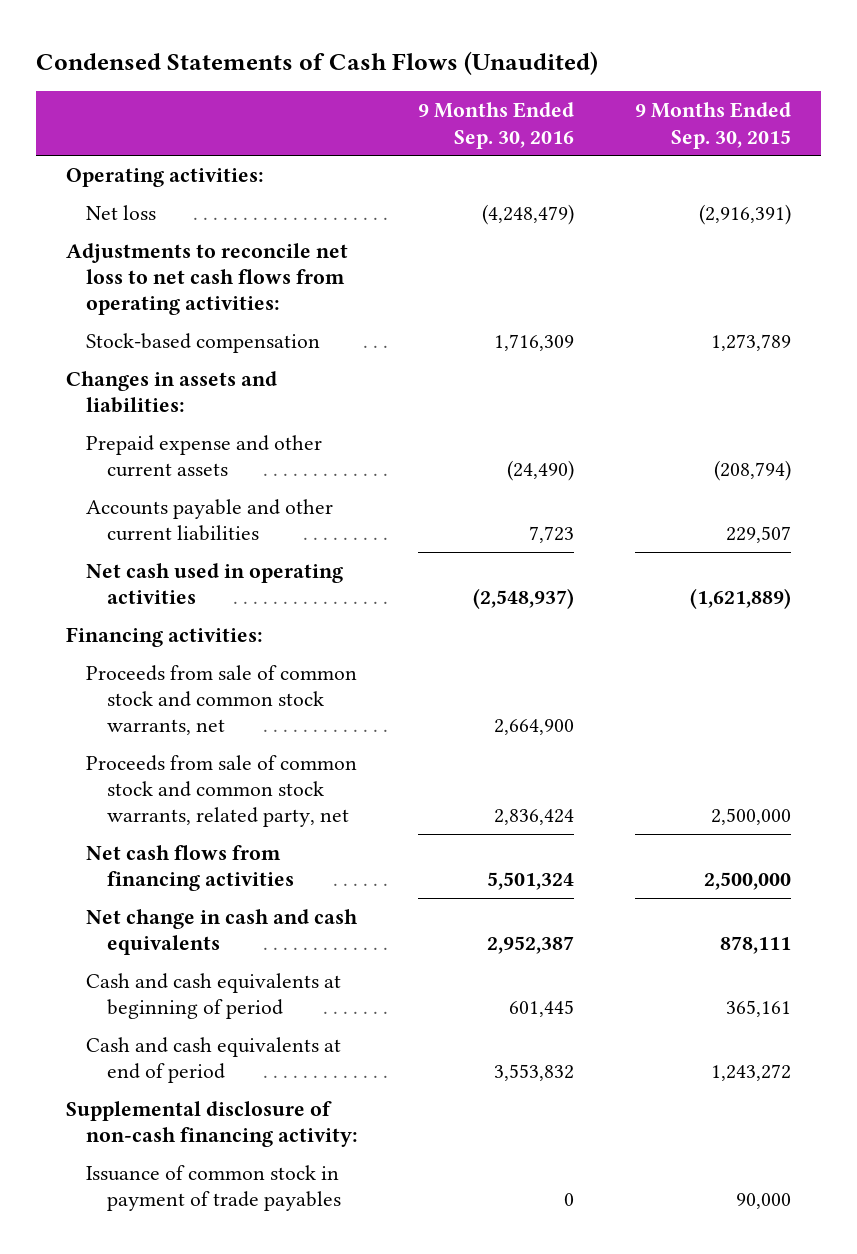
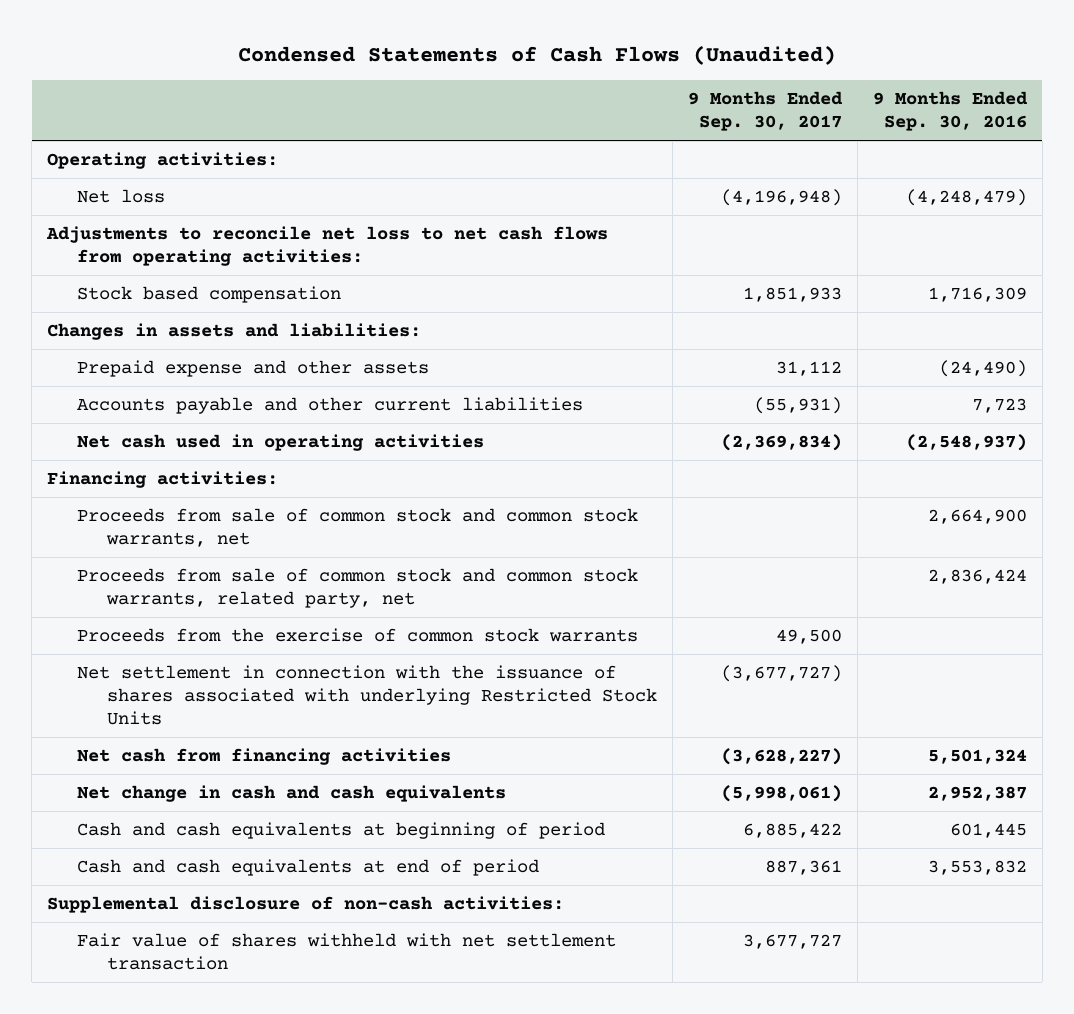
- | 9 Months Ended Sep. 30, 2016 | 9 Months Ended Sep. 30, 2015
+ | 9 Months Ended Sep. 30, 2017 | 9 Months Ended Sep. 30, 2016
- Stock-based compensation | 1,716,309 | 1,273,789
+ Stock based compensation | 1,851,933 | 1,716,309
- Prepaid expense and other current assets | (24,490) | (208,794)
+ Prepaid expense and other assets | 31,112 | (24,490)
- Net cash flows from financing activities | 5,501,324 | 2,500,000
+ Proceeds from the exercise of common stock warrants | 49,500 |
+ Net settlement in connection with the issuance of shares associated with underlying Restricted Stock Units | (3,677,727) |
+ Net cash from financing activities | (3,628,227) | 5,501,324
- Supplemental disclosure of non-cash financing activity:
- Issuance of common stock in payment of trade payables | 0 | 90,000
+ Supplemental disclosure of non-cash activities:
+ Fair value of shares withheld with net settlement transaction | 3,677,727 |

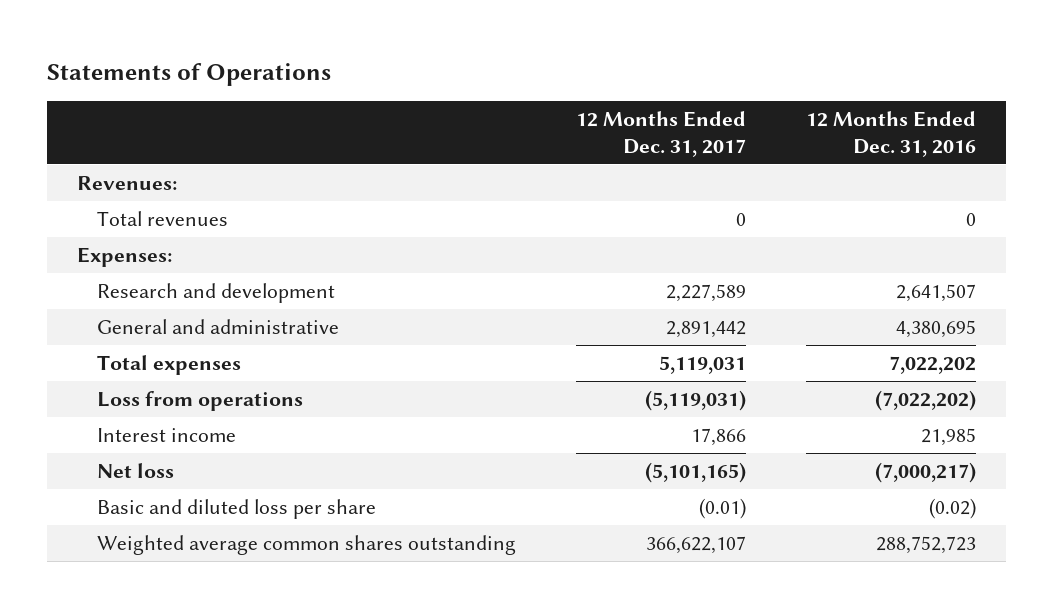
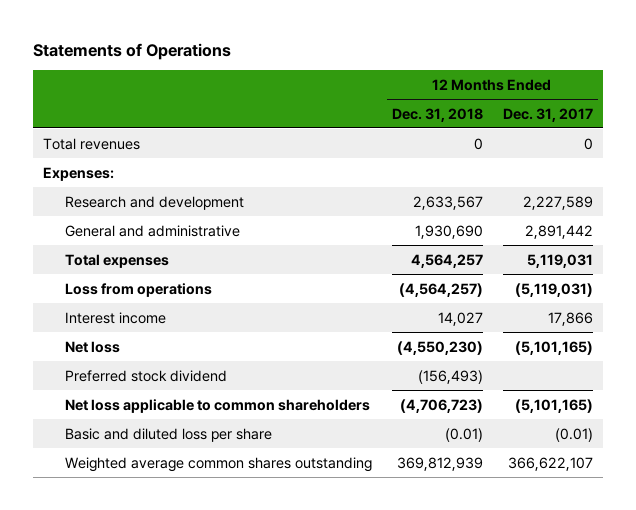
- | 12 Months Ended Dec. 31, 2017 | 12 Months Ended Dec. 31, 2016
+ | 12 Months Ended Dec. 31, 2018 | 12 Months Ended Dec. 31, 2017
- Revenues:
+ Preferred stock dividend | (156,493) |
+ Net loss applicable to common shareholders | (4,706,723) | (5,101,165)

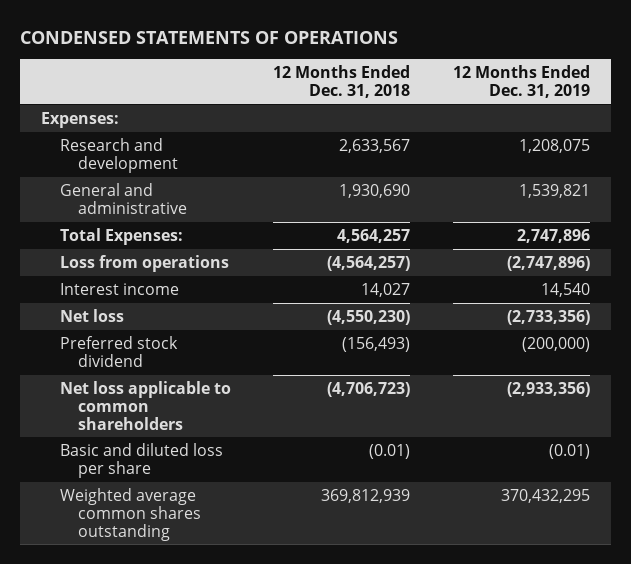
- Statements of Operations
+ CONDENSED STATEMENTS OF OPERATIONS
- | 12 Months Ended Dec. 31, 2018 | 12 Months Ended Dec. 31, 2017
+ | 12 Months Ended Dec. 31, 2018 | 12 Months Ended Dec. 31, 2019
- Total revenues | 0 | 0
- Total expenses | 4,564,257 | 5,119,031
+ Total Expenses: | 4,564,257 | 2,747,896

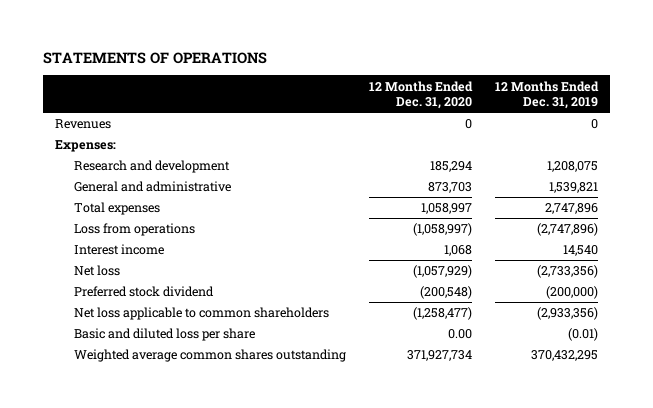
- CONDENSED STATEMENTS OF OPERATIONS
+ STATEMENTS OF OPERATIONS
- | 12 Months Ended Dec. 31, 2018 | 12 Months Ended Dec. 31, 2019
+ | 12 Months Ended Dec. 31, 2020 | 12 Months Ended Dec. 31, 2019
+ Revenues | 0 | 0
- Total Expenses: | 4,564,257 | 2,747,896
+ Total expenses | 1,058,997 | 2,747,896

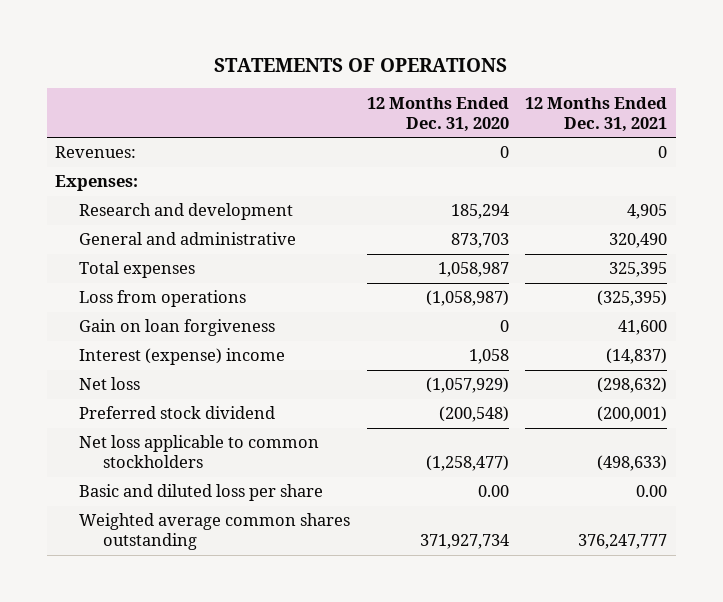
- | 12 Months Ended Dec. 31, 2020 | 12 Months Ended Dec. 31, 2019
+ | 12 Months Ended Dec. 31, 2020 | 12 Months Ended Dec. 31, 2021
- Revenues | 0 | 0
+ Revenues: | 0 | 0
- Total expenses | 1,058,997 | 2,747,896
- Loss from operations | (1,058,997) | (2,747,896)
- Interest income | 1,068 | 14,540
+ Total expenses | 1,058,987 | 325,395
+ Loss from operations | (1,058,987) | (325,395)
+ Gain on loan forgiveness | 0 | 41,600
+ Interest (expense) income | 1,058 | (14,837)
- Net loss applicable to common shareholders | (1,258,477) | (2,933,356)
+ Net loss applicable to common stockholders | (1,258,477) | (498,633)

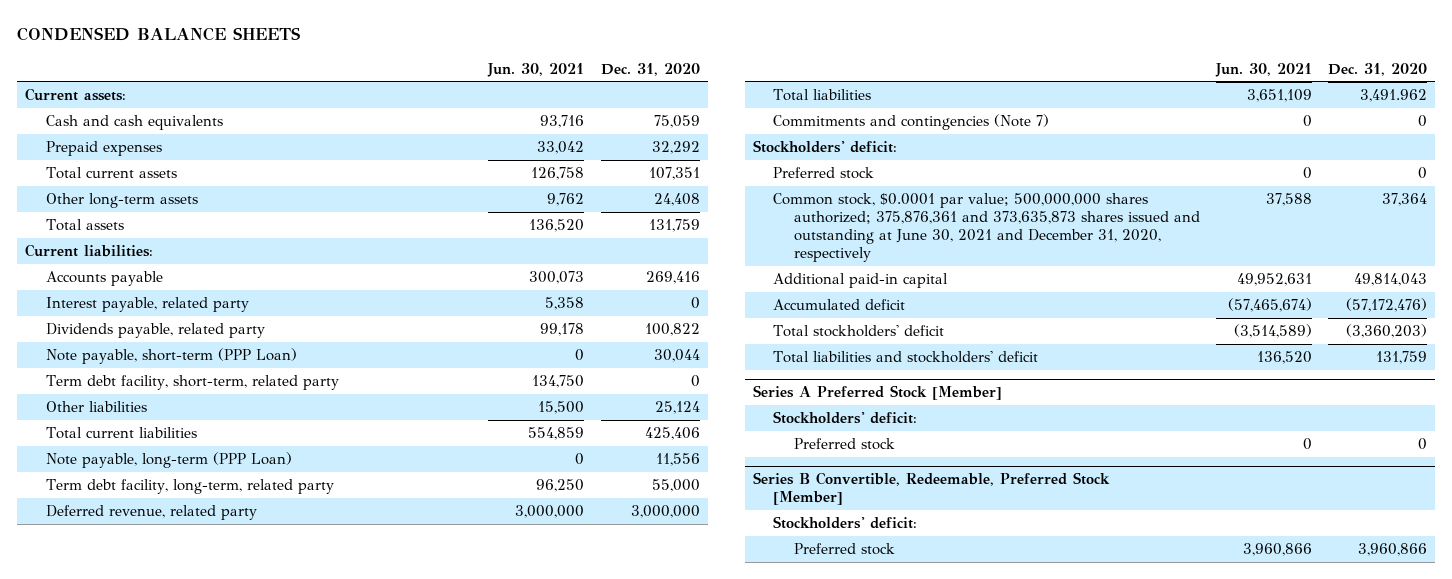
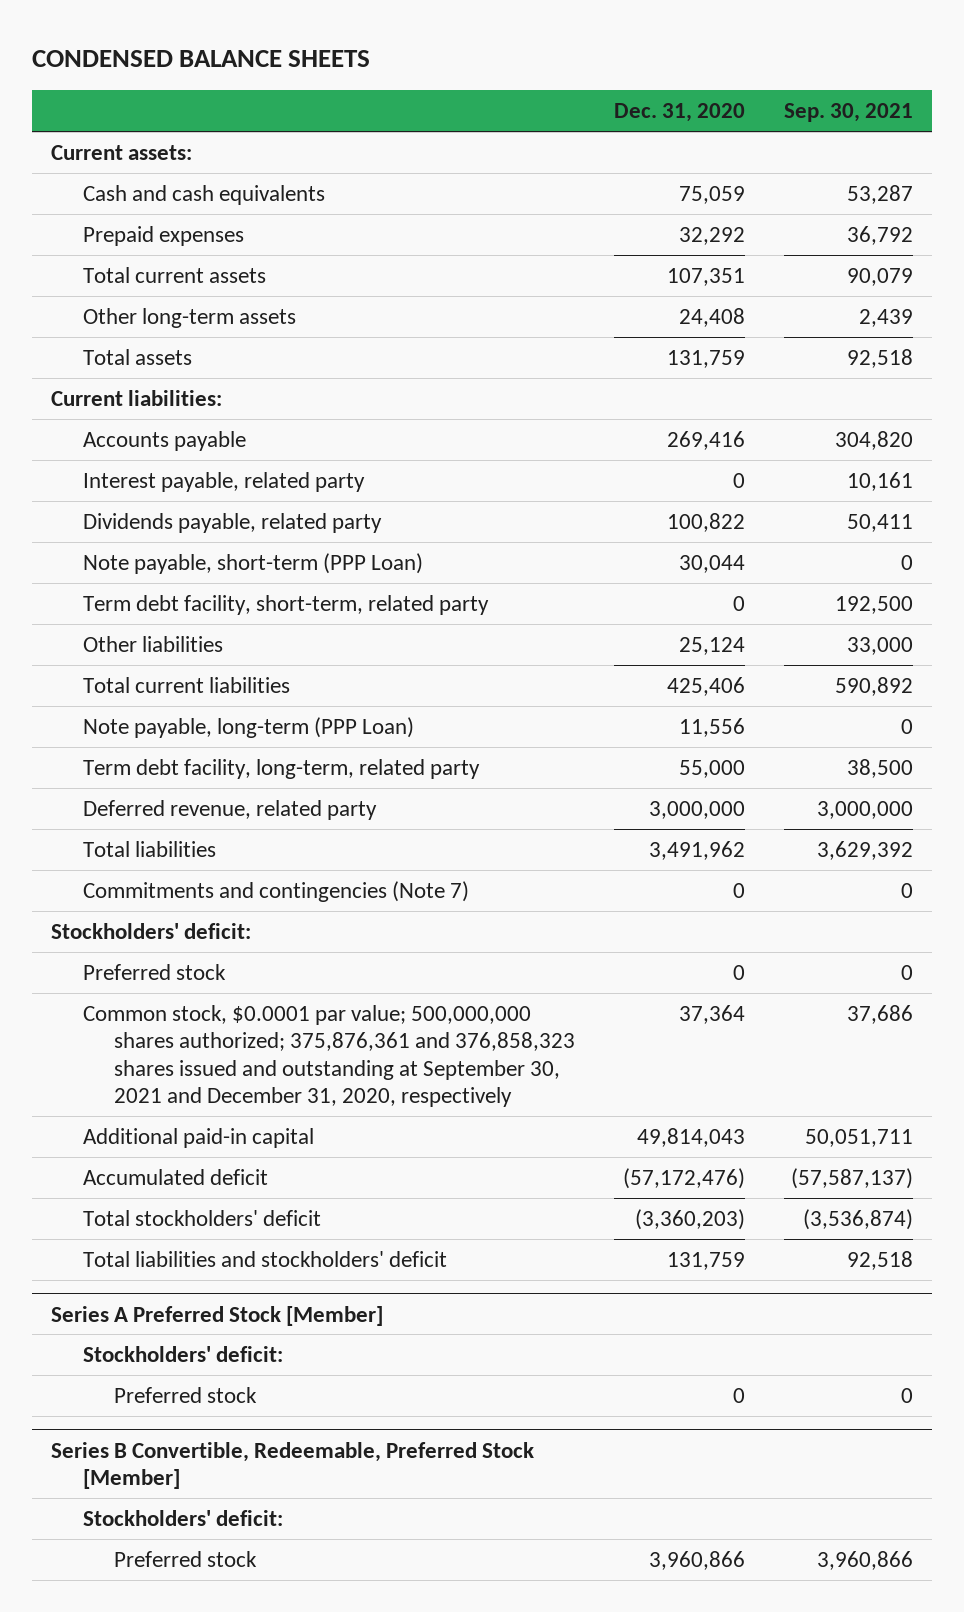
- | Jun. 30, 2021 | Dec. 31, 2020
+ | Dec. 31, 2020 | Sep. 30, 2021
- Total liabilities | 3,651,109 | 3,491.962
+ Total liabilities | 3,491,962 | 3,629,392
- Common stock, $0.0001 par value; 500,000,000 shares authorized; 375,876,361 and 373,635,873 shares issued and outstanding at June 30, 2021 and December 31, 2020, respectively | 37,588 | 37,364
+ Common stock, $0.0001 par value; 500,000,000 shares authorized; 375,876,361 and 376,858,323 shares issued and outstanding at September 30, 2021 and December 31, 2020, respectively | 37,364 | 37,686

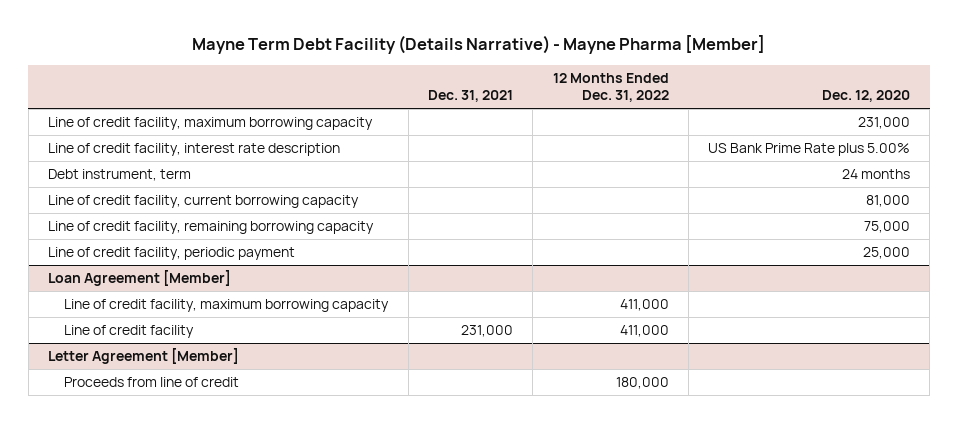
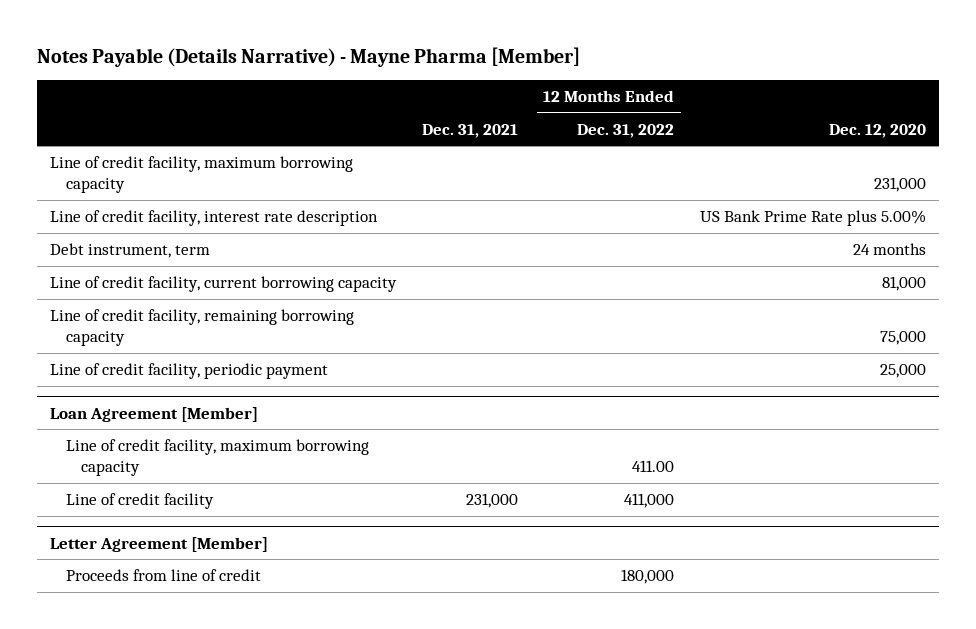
- Mayne Term Debt Facility (Details Narrative) - Mayne Pharma [Member]
+ Notes Payable (Details Narrative) - Mayne Pharma [Member]
@ Loan Agreement [Member]
- Line of credit facility, maximum borrowing capacity | | 411,000 |
+ Line of credit facility, maximum borrowing capacity | | 411.00 |

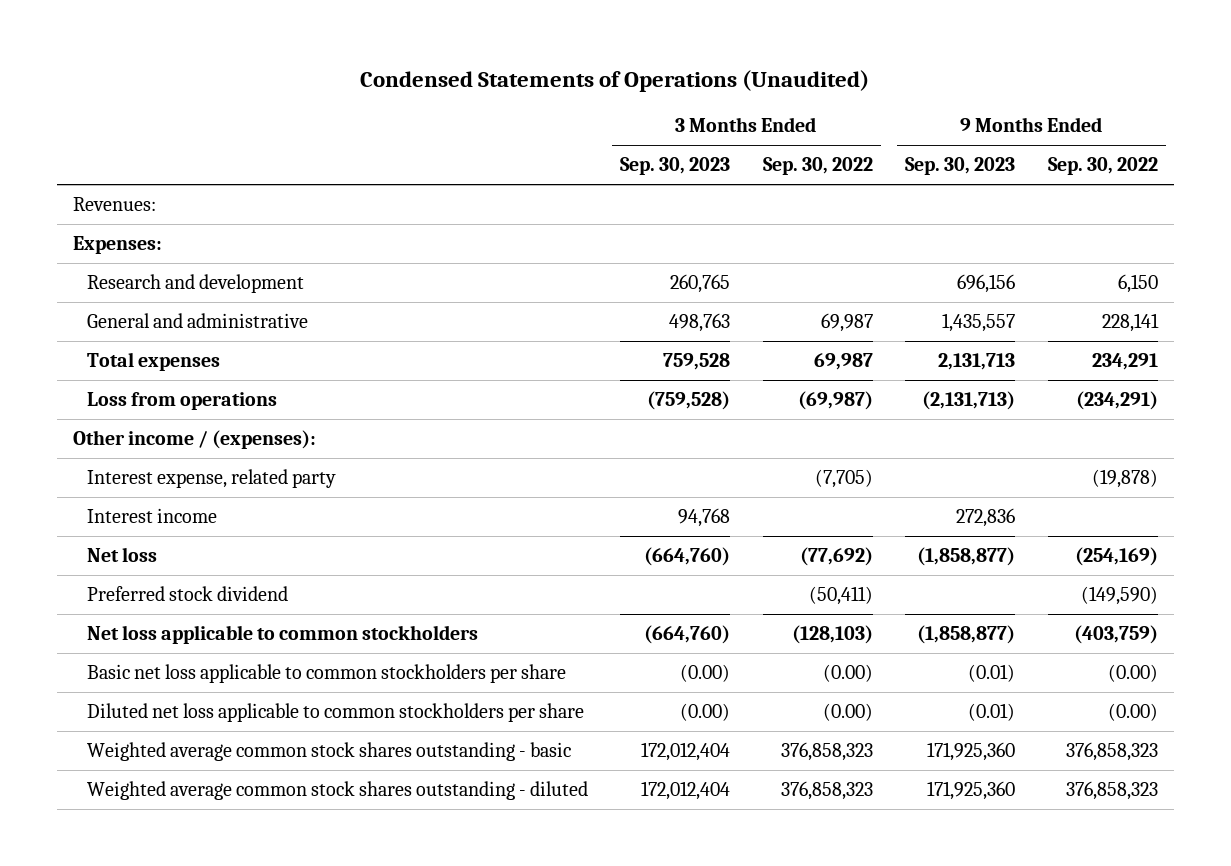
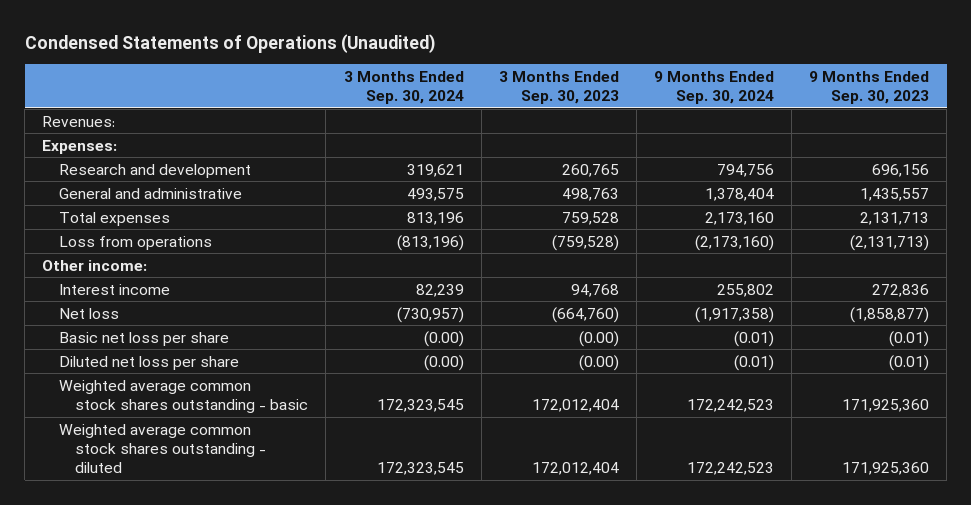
- | 3 Months Ended Sep. 30, 2023 | 3 Months Ended Sep. 30, 2022 | 9 Months Ended Sep. 30, 2023 | 9 Months Ended Sep. 30, 2022
+ | 3 Months Ended Sep. 30, 2024 | 3 Months Ended Sep. 30, 2023 | 9 Months Ended Sep. 30, 2024 | 9 Months Ended Sep. 30, 2023
- Other income / (expenses):
- Interest expense, related party | | (7,705) | | (19,878)
+ Other income:
- Preferred stock dividend | | (50,411) | | (149,590)
- Net loss applicable to common stockholders | (664,760) | (128,103) | (1,858,877) | (403,759)
- Basic net loss applicable to common stockholders per share | (0.00) | (0.00) | (0.01) | (0.00)
- Diluted net loss applicable to common stockholders per share | (0.00) | (0.00) | (0.01) | (0.00)
+ Basic net loss per share | (0.00) | (0.00) | (0.01) | (0.01)
+ Diluted net loss per share | (0.00) | (0.00) | (0.01) | (0.01)

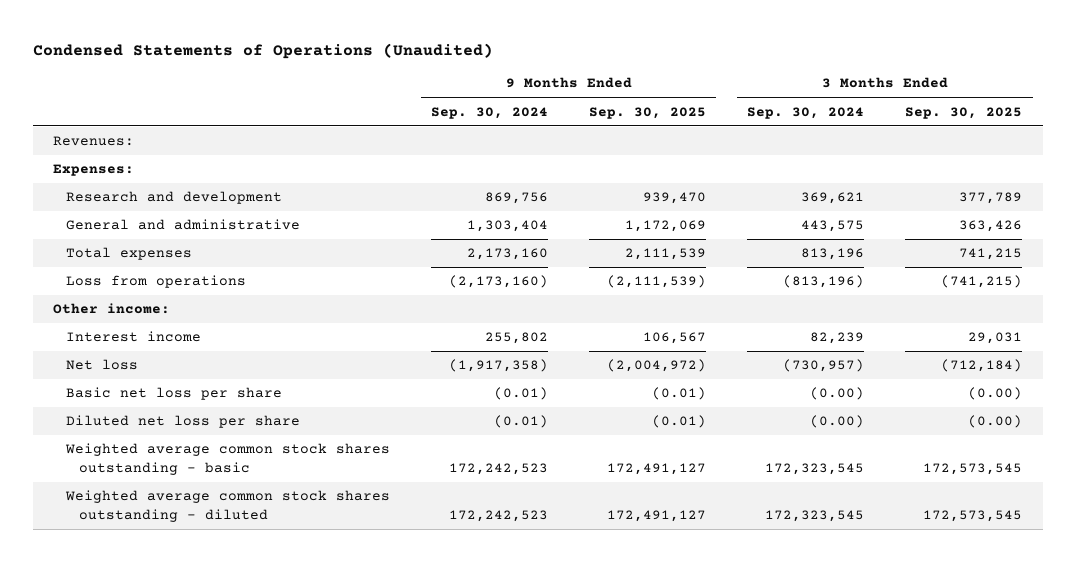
- | 3 Months Ended Sep. 30, 2024 | 3 Months Ended Sep. 30, 2023 | 9 Months Ended Sep. 30, 2024 | 9 Months Ended Sep. 30, 2023
+ | 9 Months Ended Sep. 30, 2024 | 9 Months Ended Sep. 30, 2025 | 3 Months Ended Sep. 30, 2024 | 3 Months Ended Sep. 30, 2025
- Research and development | 319,621 | 260,765 | 794,756 | 696,156
- General and administrative | 493,575 | 498,763 | 1,378,404 | 1,435,557
+ Research and development | 869,756 | 939,470 | 369,621 | 377,789
+ General and administrative | 1,303,404 | 1,172,069 | 443,575 | 363,426

